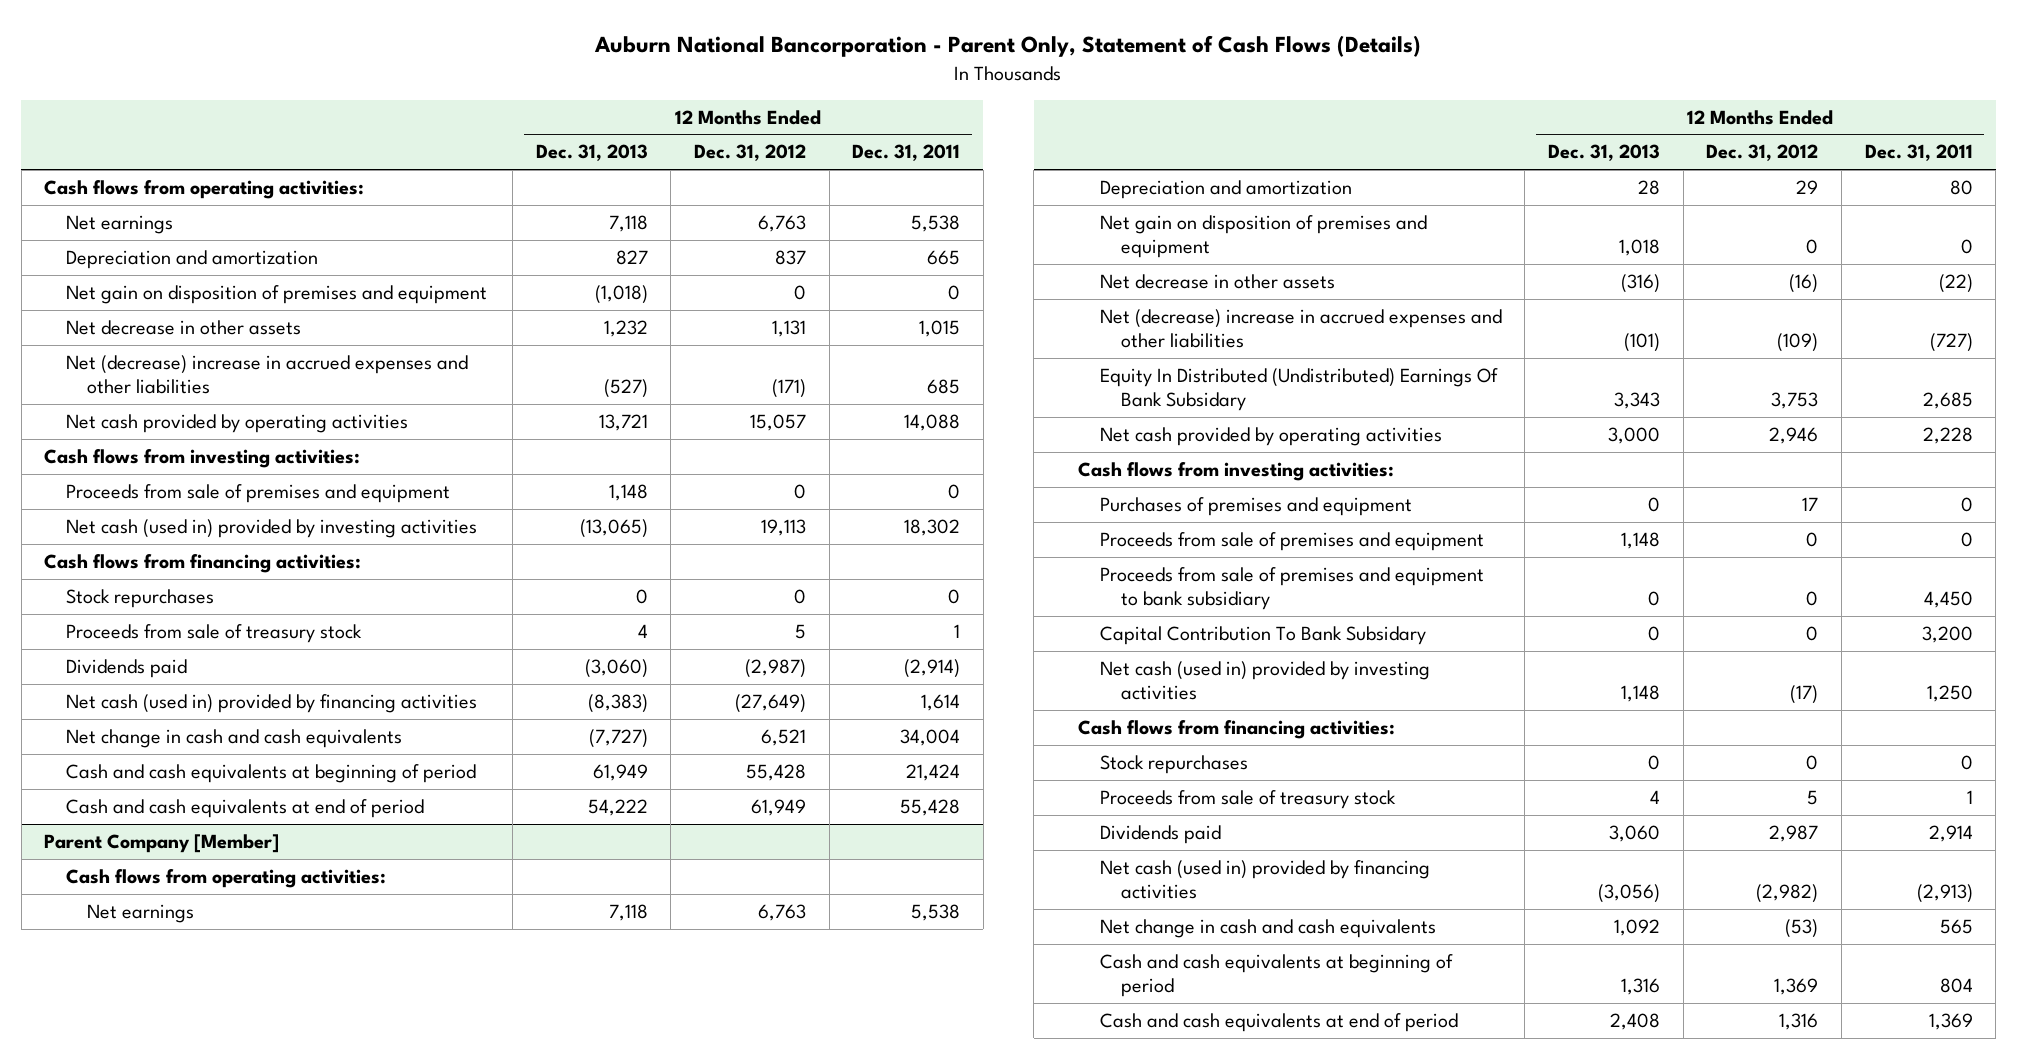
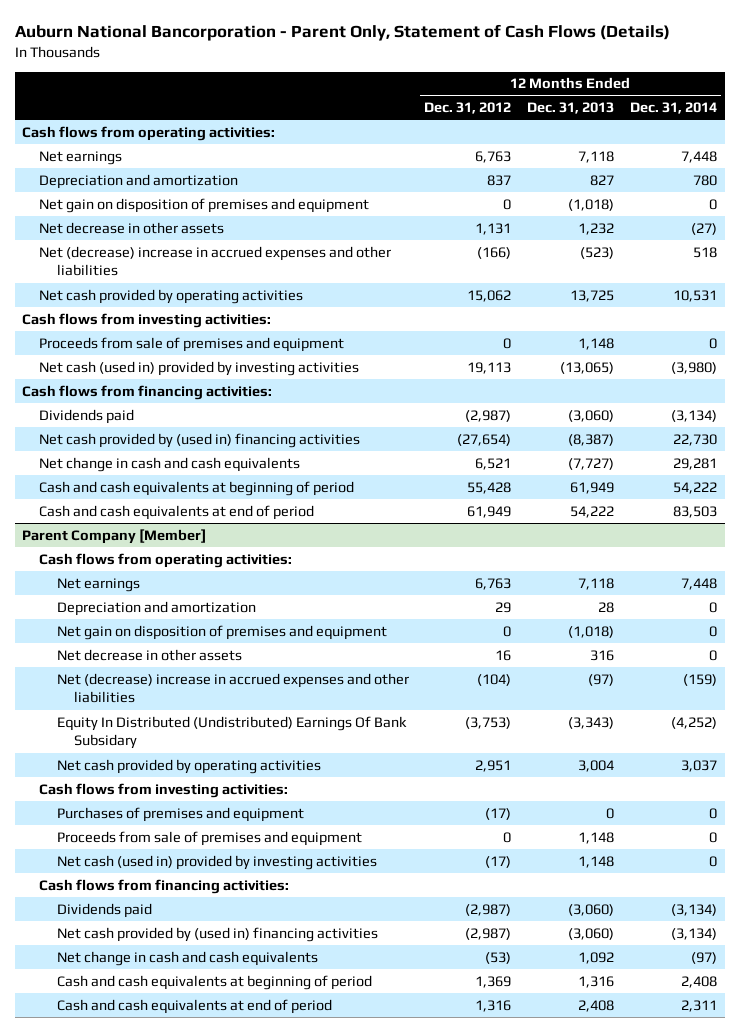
- | 12 Months Ended Dec. 31, 2013 | 12 Months Ended Dec. 31, 2012 | 12 Months Ended Dec. 31, 2011
+ | 12 Months Ended Dec. 31, 2012 | 12 Months Ended Dec. 31, 2013 | 12 Months Ended Dec. 31, 2014
- Net (decrease) increase in accrued expenses and other liabilities | (527) | (171) | 685
- Net cash provided by operating activities | 13,721 | 15,057 | 14,088
+ Net (decrease) increase in accrued expenses and other liabilities | (166) | (523) | 518
+ Net cash provided by operating activities | 15,062 | 13,725 | 10,531
- Stock repurchases | 0 | 0 | 0
- Proceeds from sale of treasury stock | 4 | 5 | 1
- Net cash (used in) provided by financing activities | (8,383) | (27,649) | 1,614
+ Net cash provided by (used in) financing activities | (27,654) | (8,387) | 22,730
@ Parent Company [Member]
- Net gain on disposition of premises and equipment | 1,018 | 0 | 0
- Net decrease in other assets | (316) | (16) | (22)
- Net (decrease) increase in accrued expenses and other liabilities | (101) | (109) | (727)
- Equity In Distributed (Undistributed) Earnings Of Bank Subsidary | 3,343 | 3,753 | 2,685
- Net cash provided by operating activities | 3,000 | 2,946 | 2,228
+ Net gain on disposition of premises and equipment | 0 | (1,018) | 0
+ Net decrease in other assets | 16 | 316 | 0
+ Net (decrease) increase in accrued expenses and other liabilities | (104) | (97) | (159)
+ Equity In Distributed (Undistributed) Earnings Of Bank Subsidary | (3,753) | (3,343) | (4,252)
+ Net cash provided by operating activities | 2,951 | 3,004 | 3,037
- Purchases of premises and equipment | 0 | 17 | 0
+ Purchases of premises and equipment | (17) | 0 | 0
- Proceeds from sale of premises and equipment to bank subsidiary | 0 | 0 | 4,450
- Capital Contribution To Bank Subsidary | 0 | 0 | 3,200
- Stock repurchases | 0 | 0 | 0
- Proceeds from sale of treasury stock | 4 | 5 | 1
- Dividends paid | 3,060 | 2,987 | 2,914
- Net cash (used in) provided by financing activities | (3,056) | (2,982) | (2,913)
+ Dividends paid | (2,987) | (3,060) | (3,134)
+ Net cash provided by (used in) financing activities | (2,987) | (3,060) | (3,134)

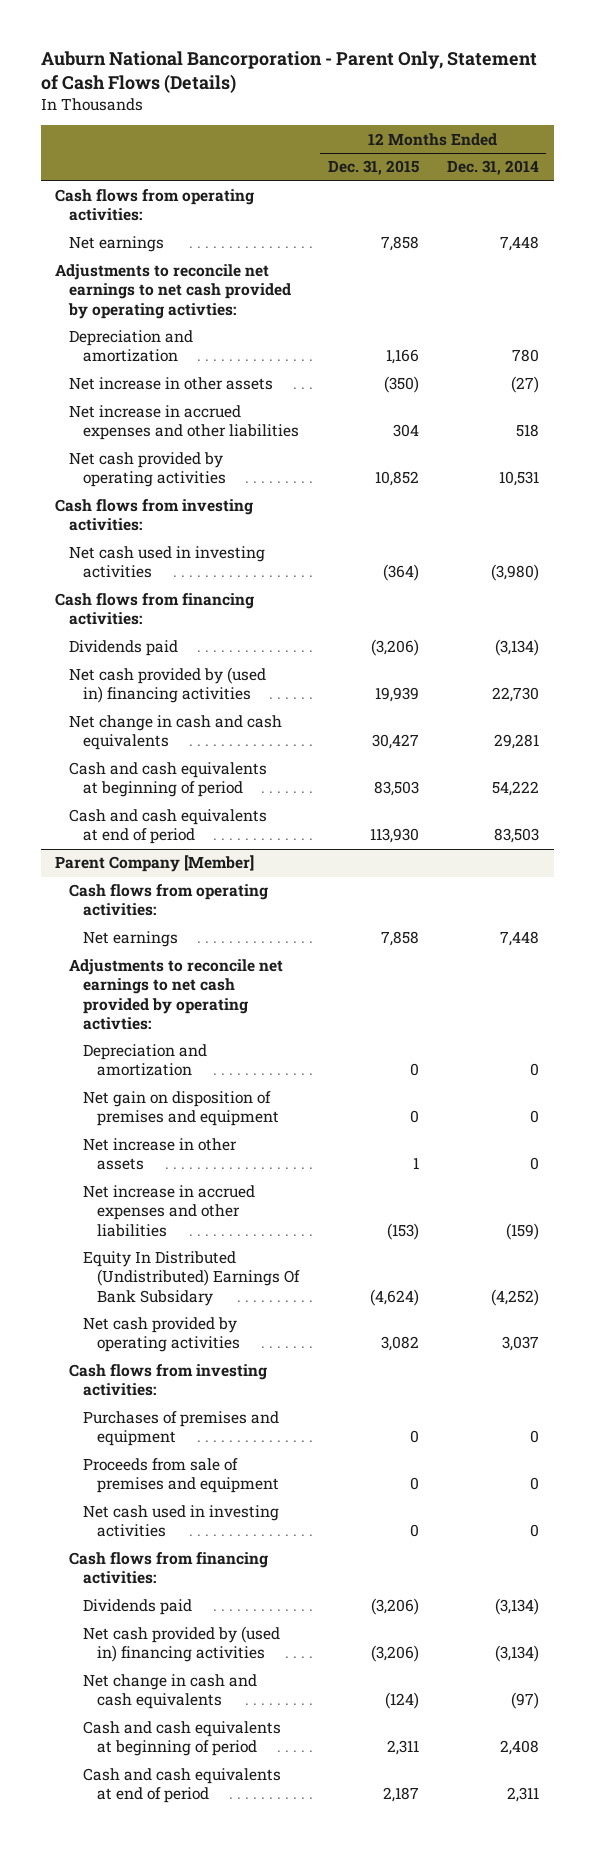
- | 12 Months Ended Dec. 31, 2012 | 12 Months Ended Dec. 31, 2013 | 12 Months Ended Dec. 31, 2014
+ | 12 Months Ended Dec. 31, 2015 | 12 Months Ended Dec. 31, 2014
+ Adjustments to reconcile net earnings to net cash provided by operating activties:
- Net gain on disposition of premises and equipment | 0 | (1,018) | 0
- Net decrease in other assets | 1,131 | 1,232 | (27)
- Net (decrease) increase in accrued expenses and other liabilities | (166) | (523) | 518
+ Net increase in other assets | (350) | (27)
+ Net increase in accrued expenses and other liabilities | 304 | 518
- Proceeds from sale of premises and equipment | 0 | 1,148 | 0
- Net cash (used in) provided by investing activities | 19,113 | (13,065) | (3,980)
+ Net cash used in investing activities | (364) | (3,980)
@ Parent Company [Member]
+ Adjustments to reconcile net earnings to net cash provided by operating activties:
- Net decrease in other assets | 16 | 316 | 0
- Net (decrease) increase in accrued expenses and other liabilities | (104) | (97) | (159)
+ Net increase in other assets | 1 | 0
+ Net increase in accrued expenses and other liabilities | (153) | (159)
- Net cash (used in) provided by investing activities | (17) | 1,148 | 0
+ Net cash used in investing activities | 0 | 0

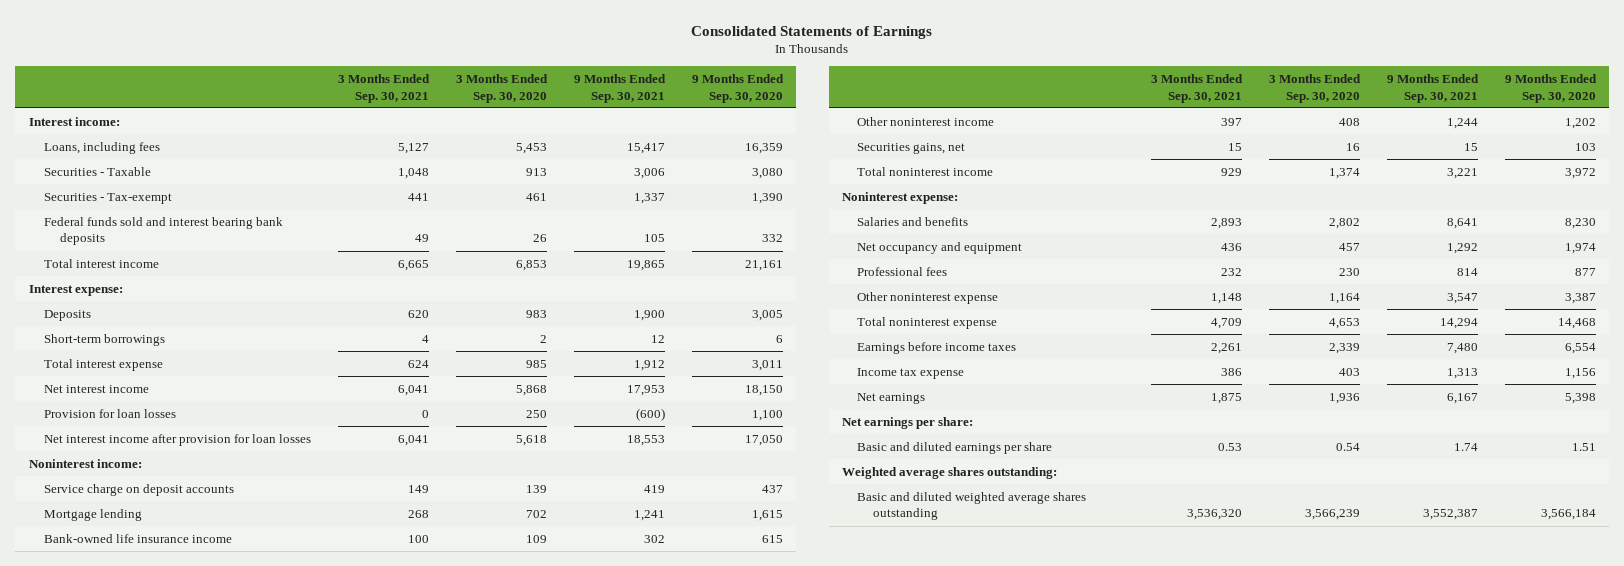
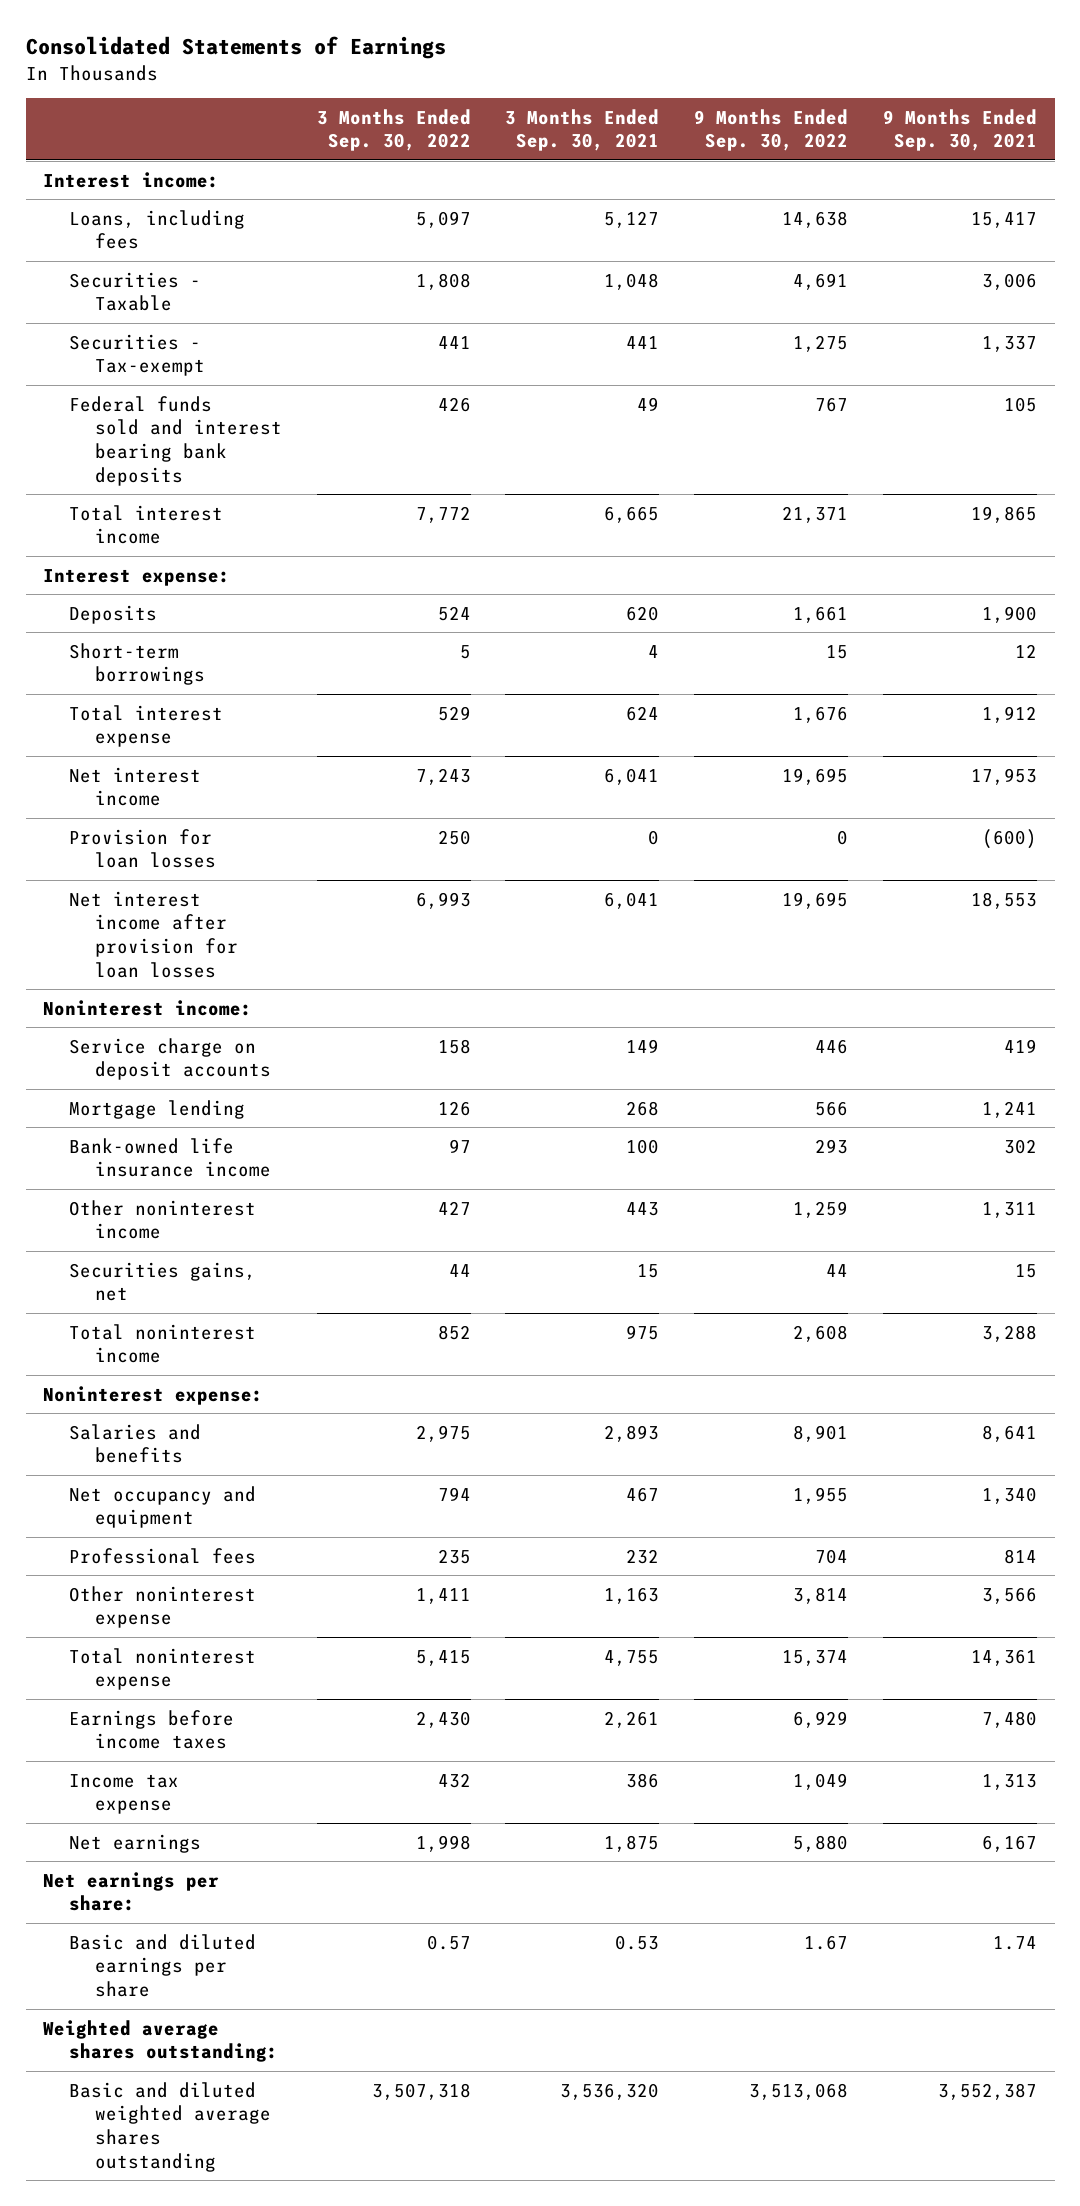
- | 3 Months Ended Sep. 30, 2021 | 3 Months Ended Sep. 30, 2020 | 9 Months Ended Sep. 30, 2021 | 9 Months Ended Sep. 30, 2020
+ | 3 Months Ended Sep. 30, 2022 | 3 Months Ended Sep. 30, 2021 | 9 Months Ended Sep. 30, 2022 | 9 Months Ended Sep. 30, 2021
- Other noninterest income | 397 | 408 | 1,244 | 1,202
+ Other noninterest income | 427 | 443 | 1,259 | 1,311
- Total noninterest income | 929 | 1,374 | 3,221 | 3,972
+ Total noninterest income | 852 | 975 | 2,608 | 3,288
- Net occupancy and equipment | 436 | 457 | 1,292 | 1,974
+ Net occupancy and equipment | 794 | 467 | 1,955 | 1,340
- Other noninterest expense | 1,148 | 1,164 | 3,547 | 3,387
- Total noninterest expense | 4,709 | 4,653 | 14,294 | 14,468
+ Other noninterest expense | 1,411 | 1,163 | 3,814 | 3,566
+ Total noninterest expense | 5,415 | 4,755 | 15,374 | 14,361

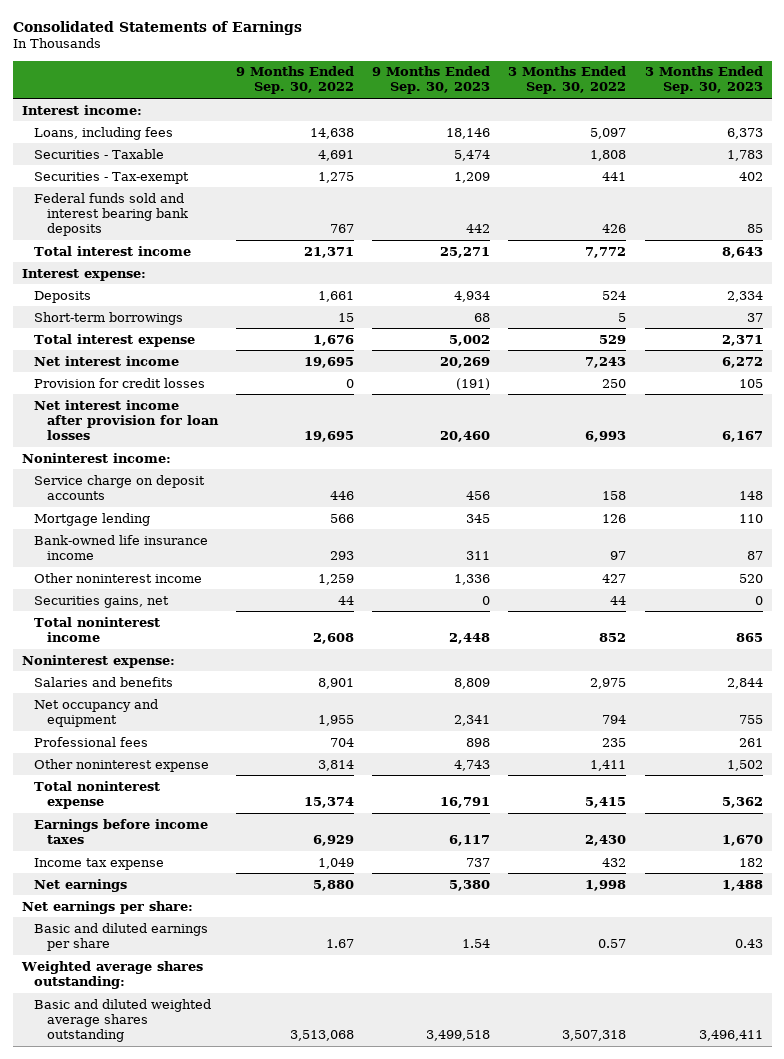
- | 3 Months Ended Sep. 30, 2022 | 3 Months Ended Sep. 30, 2021 | 9 Months Ended Sep. 30, 2022 | 9 Months Ended Sep. 30, 2021
+ | 9 Months Ended Sep. 30, 2022 | 9 Months Ended Sep. 30, 2023 | 3 Months Ended Sep. 30, 2022 | 3 Months Ended Sep. 30, 2023
- Provision for loan losses | 250 | 0 | 0 | (600)
+ Provision for credit losses | 0 | (191) | 250 | 105

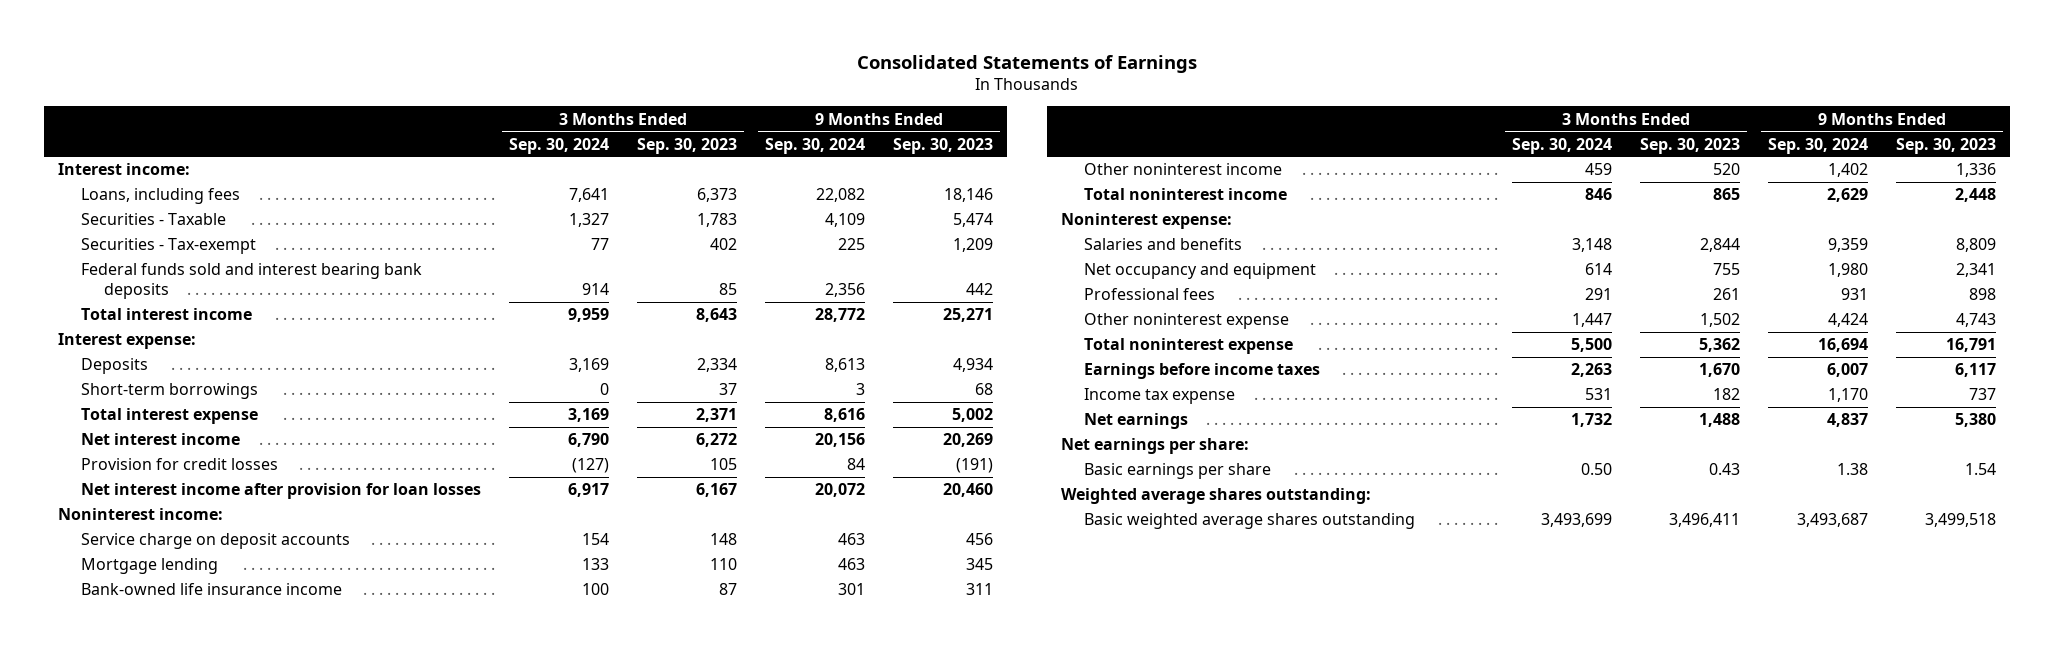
- | 9 Months Ended Sep. 30, 2022 | 9 Months Ended Sep. 30, 2023 | 3 Months Ended Sep. 30, 2022 | 3 Months Ended Sep. 30, 2023
+ | 3 Months Ended Sep. 30, 2024 | 3 Months Ended Sep. 30, 2023 | 9 Months Ended Sep. 30, 2024 | 9 Months Ended Sep. 30, 2023
- Securities gains, net | 44 | 0 | 44 | 0
- Basic and diluted earnings per share | 1.67 | 1.54 | 0.57 | 0.43
+ Basic earnings per share | 0.50 | 0.43 | 1.38 | 1.54
- Basic and diluted weighted average shares outstanding | 3,513,068 | 3,499,518 | 3,507,318 | 3,496,411
+ Basic weighted average shares outstanding | 3,493,699 | 3,496,411 | 3,493,687 | 3,499,518

